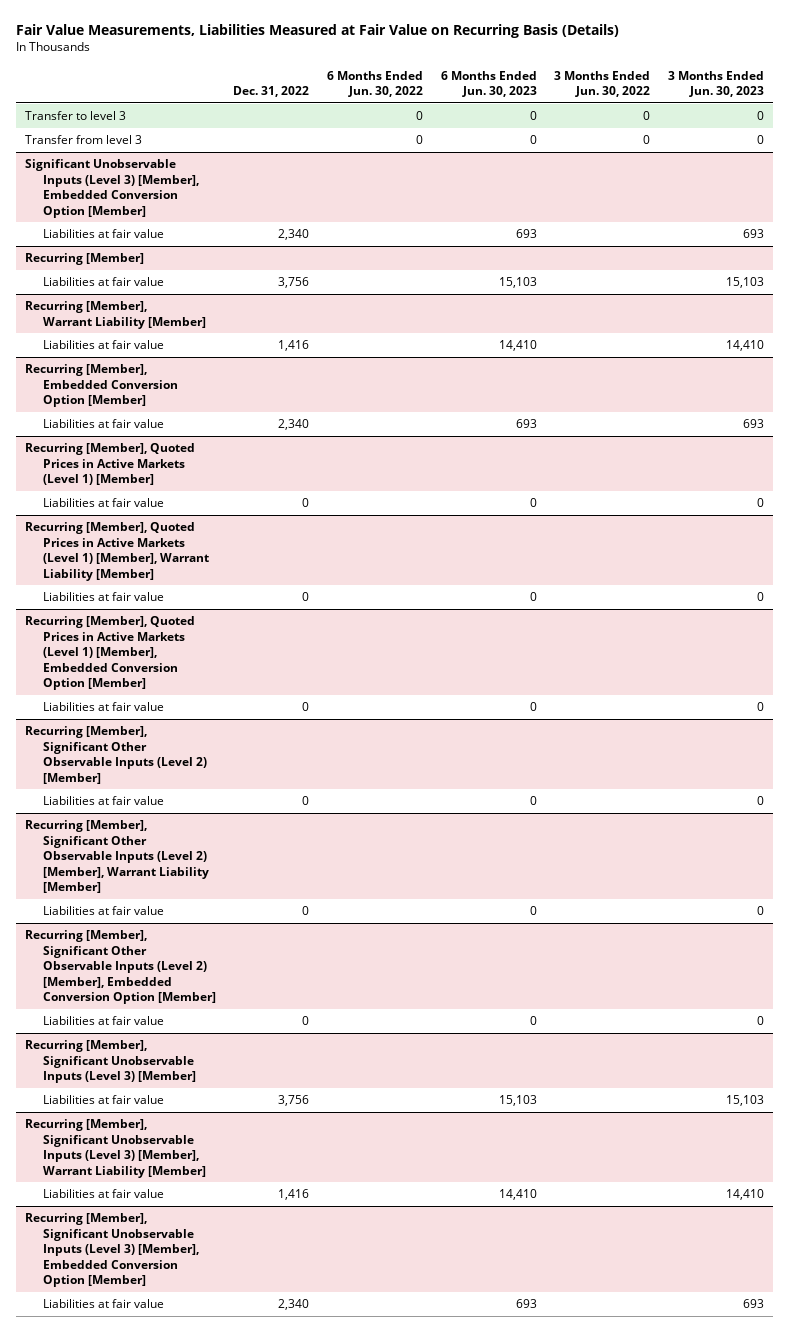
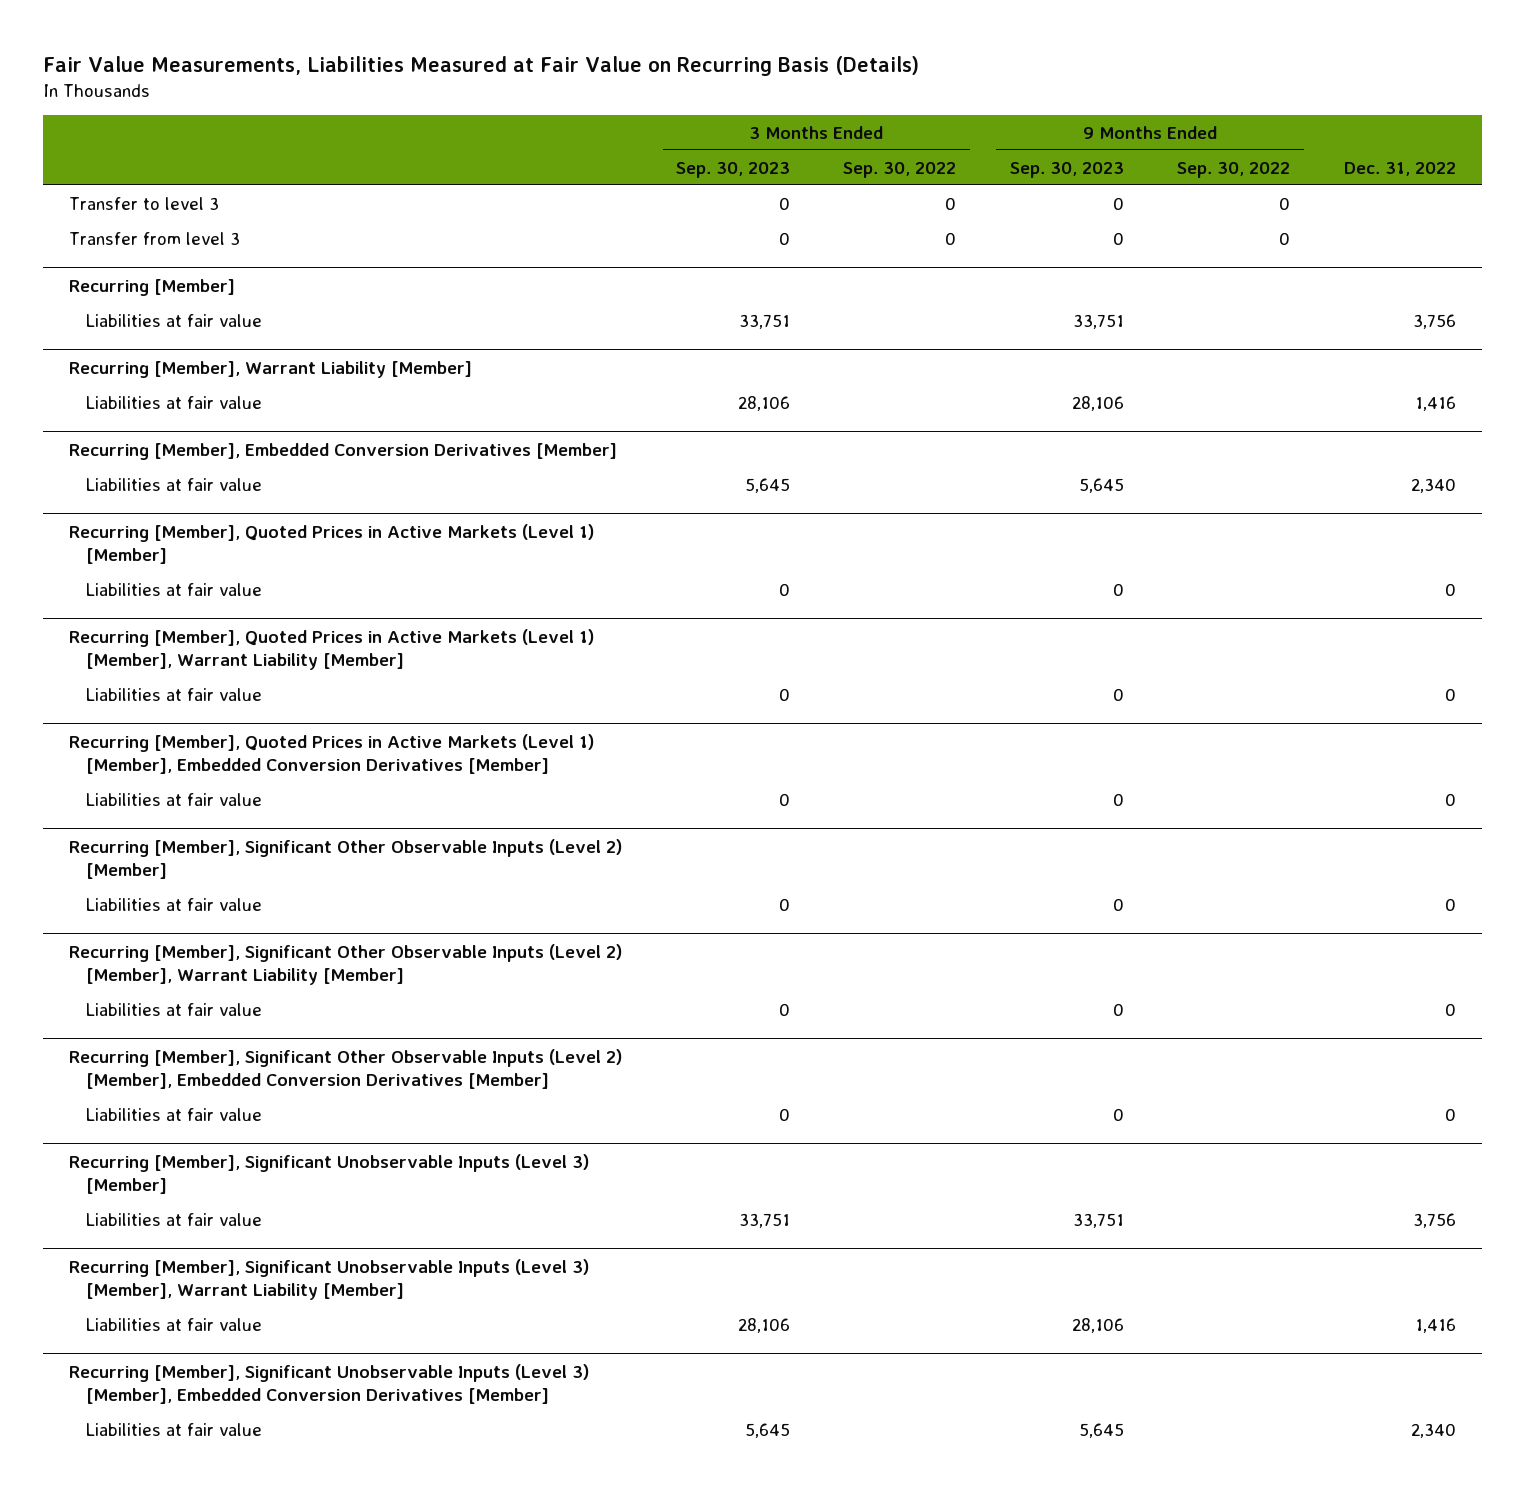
- | Dec. 31, 2022 | 6 Months Ended Jun. 30, 2022 | 6 Months Ended Jun. 30, 2023 | 3 Months Ended Jun. 30, 2022 | 3 Months Ended Jun. 30, 2023
+ | 3 Months Ended Sep. 30, 2023 | 3 Months Ended Sep. 30, 2022 | 9 Months Ended Sep. 30, 2023 | 9 Months Ended Sep. 30, 2022 | Dec. 31, 2022
- Significant Unobservable Inputs (Level 3) [Member], Embedded Conversion Option [Member]
- Liabilities at fair value | 2,340 | | 693 | | 693
- Recurring [Member], Embedded Conversion Option [Member]
+ Recurring [Member], Embedded Conversion Derivatives [Member]
- Recurring [Member], Quoted Prices in Active Markets (Level 1) [Member], Embedded Conversion Option [Member]
+ Recurring [Member], Quoted Prices in Active Markets (Level 1) [Member], Embedded Conversion Derivatives [Member]
- Recurring [Member], Significant Other Observable Inputs (Level 2) [Member], Embedded Conversion Option [Member]
+ Recurring [Member], Significant Other Observable Inputs (Level 2) [Member], Embedded Conversion Derivatives [Member]
- Recurring [Member], Significant Unobservable Inputs (Level 3) [Member], Embedded Conversion Option [Member]
+ Recurring [Member], Significant Unobservable Inputs (Level 3) [Member], Embedded Conversion Derivatives [Member]

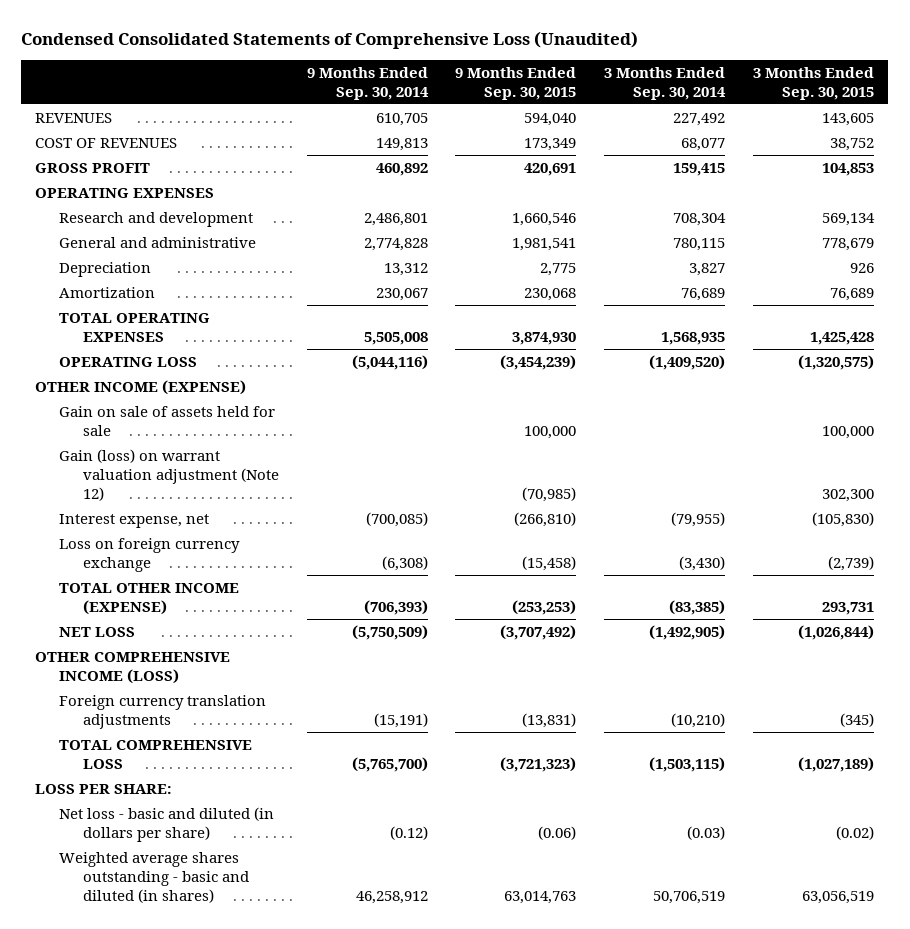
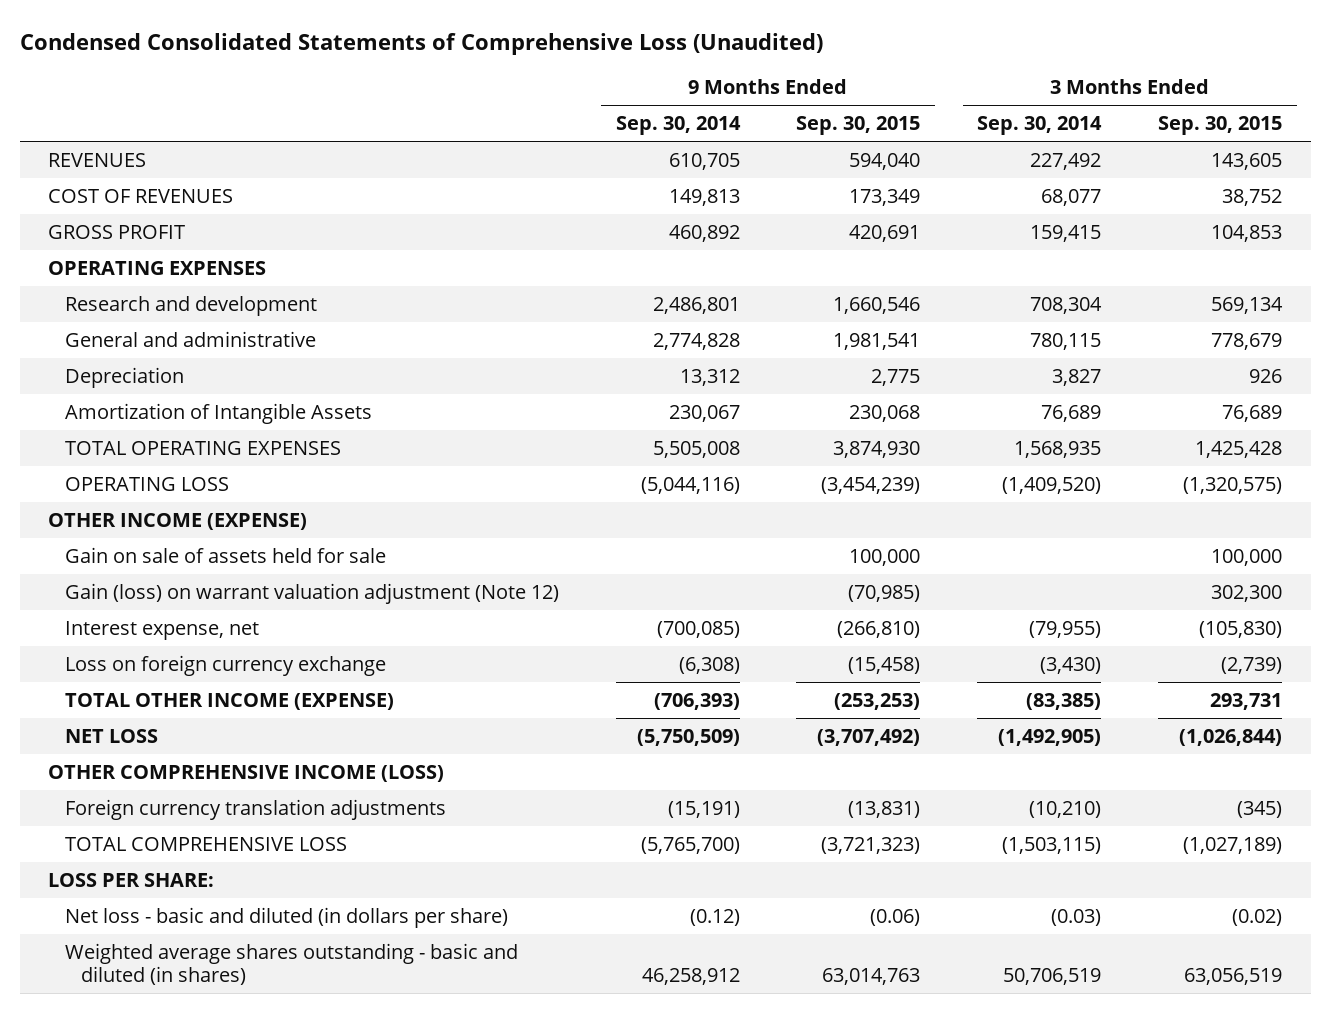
- Amortization | 230,067 | 230,068 | 76,689 | 76,689
+ Amortization of Intangible Assets | 230,067 | 230,068 | 76,689 | 76,689

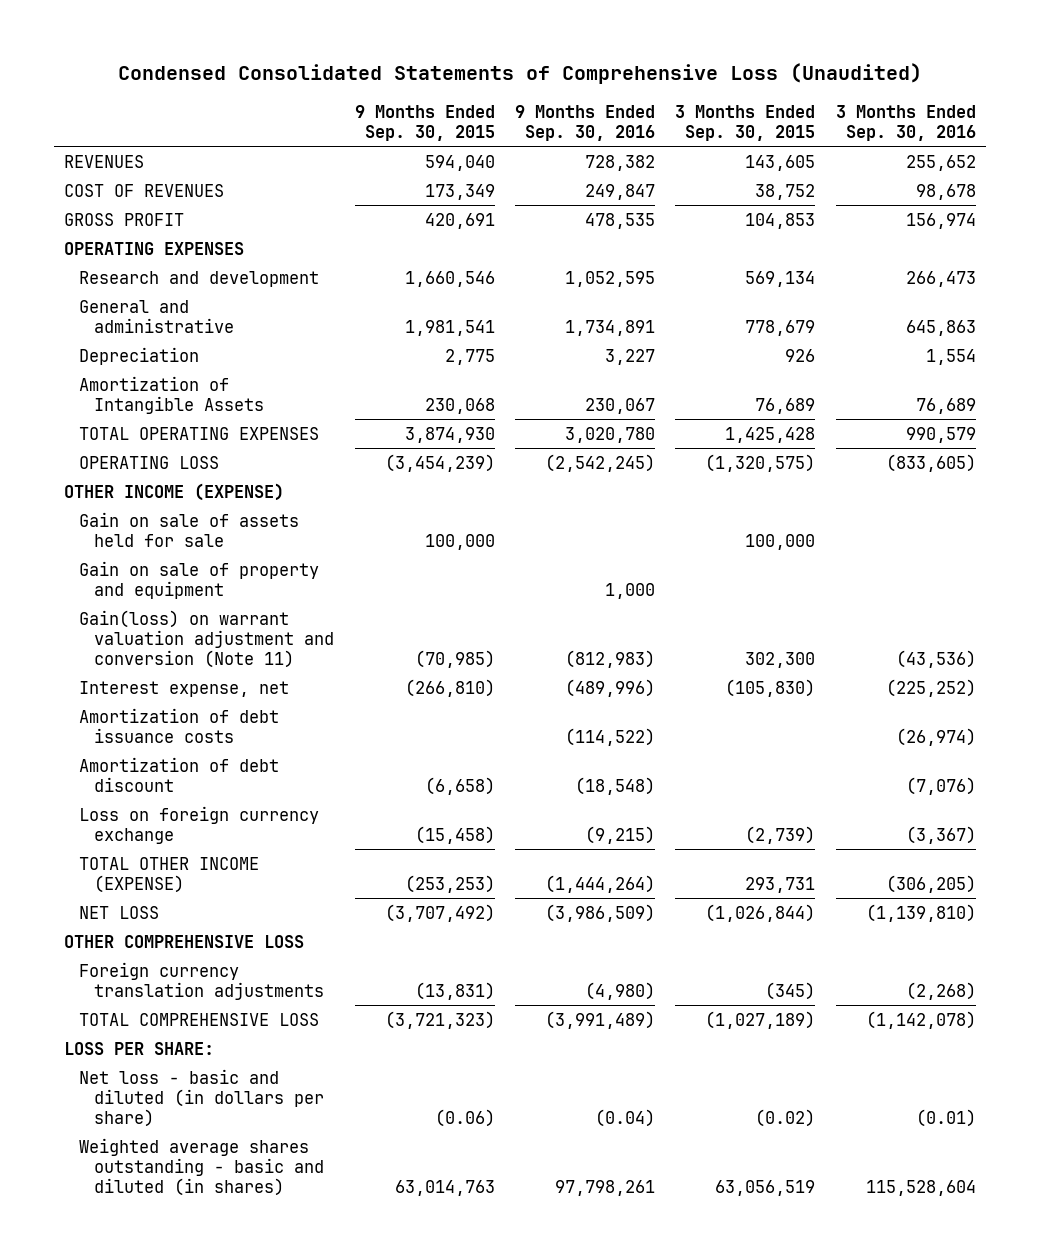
- | 9 Months Ended Sep. 30, 2014 | 9 Months Ended Sep. 30, 2015 | 3 Months Ended Sep. 30, 2014 | 3 Months Ended Sep. 30, 2015
+ | 9 Months Ended Sep. 30, 2015 | 9 Months Ended Sep. 30, 2016 | 3 Months Ended Sep. 30, 2015 | 3 Months Ended Sep. 30, 2016
- Gain (loss) on warrant valuation adjustment (Note 12) | | (70,985) | | 302,300
+ Gain on sale of property and equipment | | 1,000 | |
+ Gain(loss) on warrant valuation adjustment and conversion (Note 11) | (70,985) | (812,983) | 302,300 | (43,536)
+ Amortization of debt issuance costs | | (114,522) | | (26,974)
+ Amortization of debt discount | (6,658) | (18,548) | | (7,076)
- OTHER COMPREHENSIVE INCOME (LOSS)
+ OTHER COMPREHENSIVE LOSS

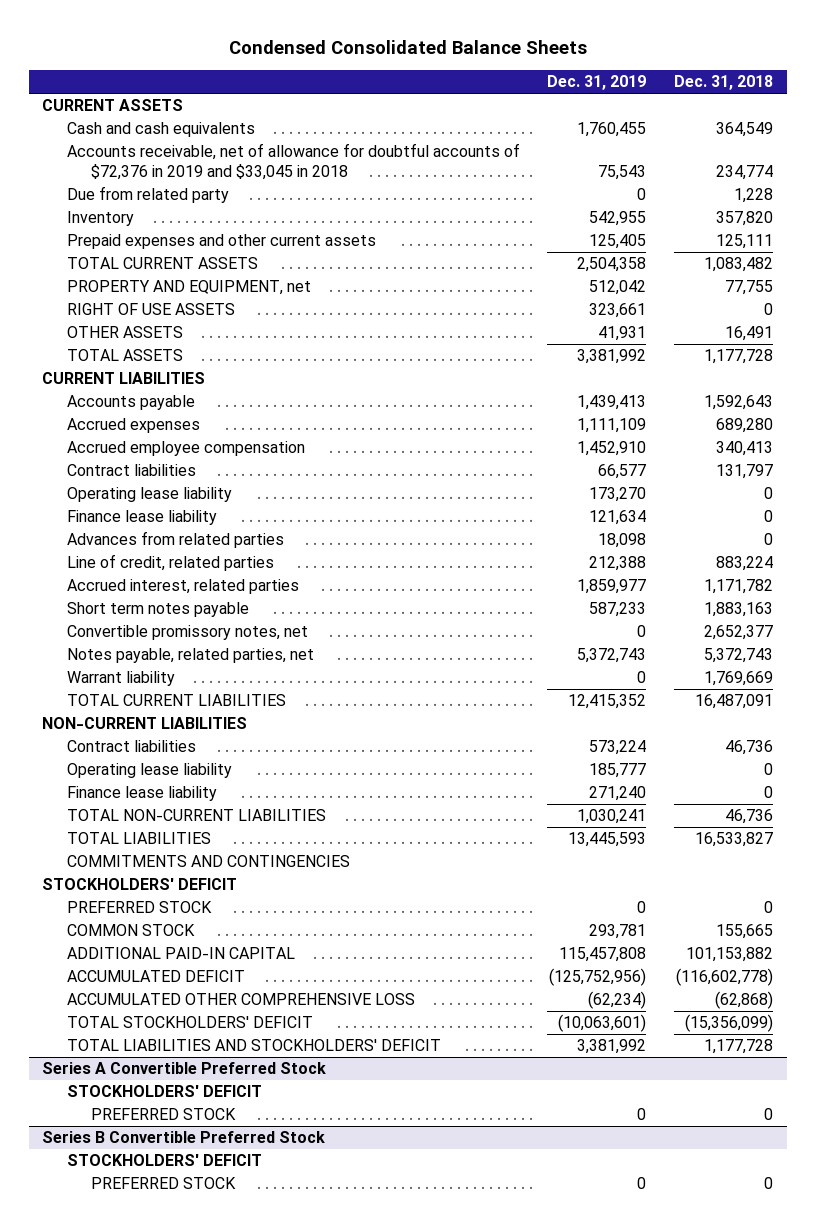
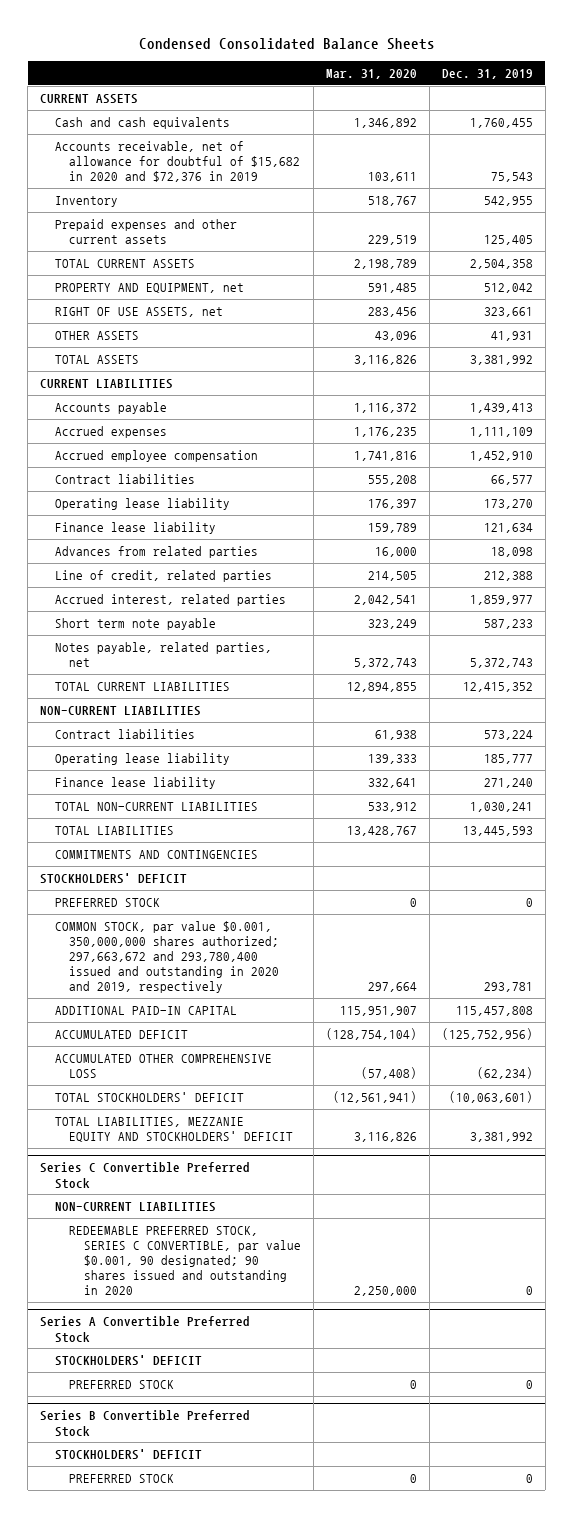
- | Dec. 31, 2019 | Dec. 31, 2018
+ | Mar. 31, 2020 | Dec. 31, 2019
- Accounts receivable, net of allowance for doubtful accounts of $72,376 in 2019 and $33,045 in 2018 | 75,543 | 234,774
- Due from related party | 0 | 1,228
+ Accounts receivable, net of allowance for doubtful of $15,682 in 2020 and $72,376 in 2019 | 103,611 | 75,543
- RIGHT OF USE ASSETS | 323,661 | 0
+ RIGHT OF USE ASSETS, net | 283,456 | 323,661
- Short term notes payable | 587,233 | 1,883,163
- Convertible promissory notes, net | 0 | 2,652,377
+ Short term note payable | 323,249 | 587,233
- Warrant liability | 0 | 1,769,669
- COMMON STOCK | 293,781 | 155,665
+ COMMON STOCK, par value $0.001, 350,000,000 shares authorized; 297,663,672 and 293,780,400 issued and outstanding in 2020 and 2019, respectively | 297,664 | 293,781
- TOTAL LIABILITIES AND STOCKHOLDERS' DEFICIT | 3,381,992 | 1,177,728
+ TOTAL LIABILITIES, MEZZANIE EQUITY AND STOCKHOLDERS' DEFICIT | 3,116,826 | 3,381,992
+ Series C Convertible Preferred Stock
+ NON-CURRENT LIABILITIES
+ REDEEMABLE PREFERRED STOCK, SERIES C CONVERTIBLE, par value $0.001, 90 designated; 90 shares issued and outstanding in 2020 | 2,250,000 | 0

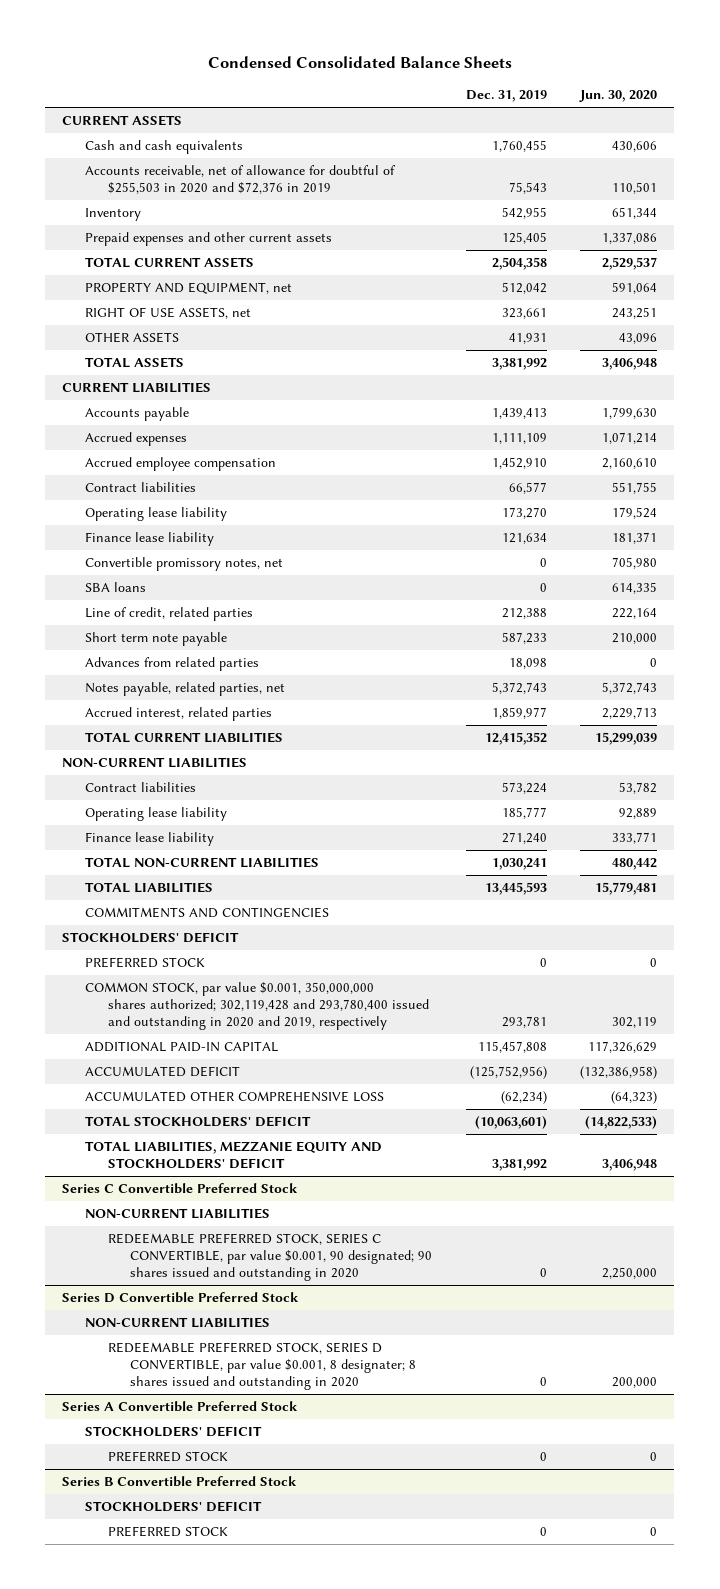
- | Mar. 31, 2020 | Dec. 31, 2019
+ | Dec. 31, 2019 | Jun. 30, 2020
- Accounts receivable, net of allowance for doubtful of $15,682 in 2020 and $72,376 in 2019 | 103,611 | 75,543
+ Accounts receivable, net of allowance for doubtful of $255,503 in 2020 and $72,376 in 2019 | 75,543 | 110,501
+ Convertible promissory notes, net | 0 | 705,980
+ SBA loans | 0 | 614,335
moved down: Advances from related parties | 18,098 | 0
moved down: Accrued interest, related parties | 1,859,977 | 2,229,713
- COMMON STOCK, par value $0.001, 350,000,000 shares authorized; 297,663,672 and 293,780,400 issued and outstanding in 2020 and 2019, respectively | 297,664 | 293,781
+ COMMON STOCK, par value $0.001, 350,000,000 shares authorized; 302,119,428 and 293,780,400 issued and outstanding in 2020 and 2019, respectively | 293,781 | 302,119
+ Series D Convertible Preferred Stock
+ NON-CURRENT LIABILITIES
+ REDEEMABLE PREFERRED STOCK, SERIES D CONVERTIBLE, par value $0.001, 8 designater; 8 shares issued and outstanding in 2020 | 0 | 200,000

